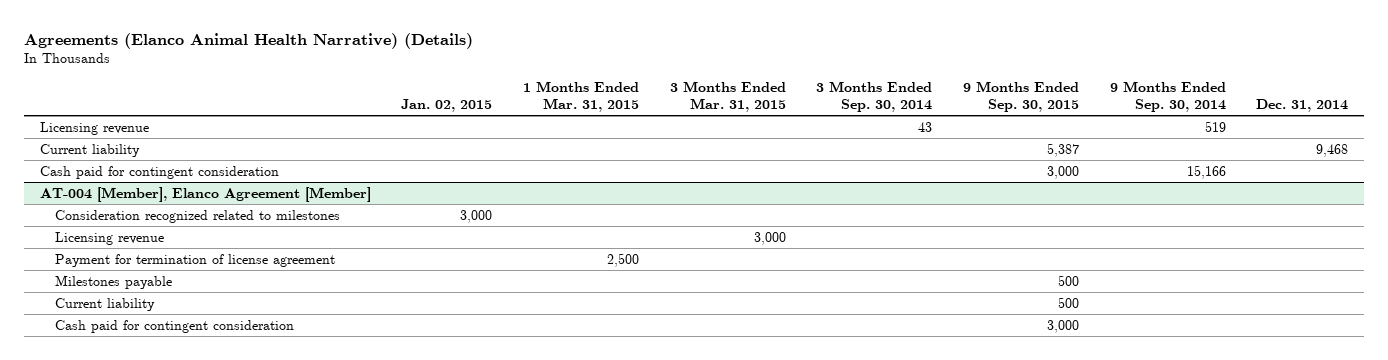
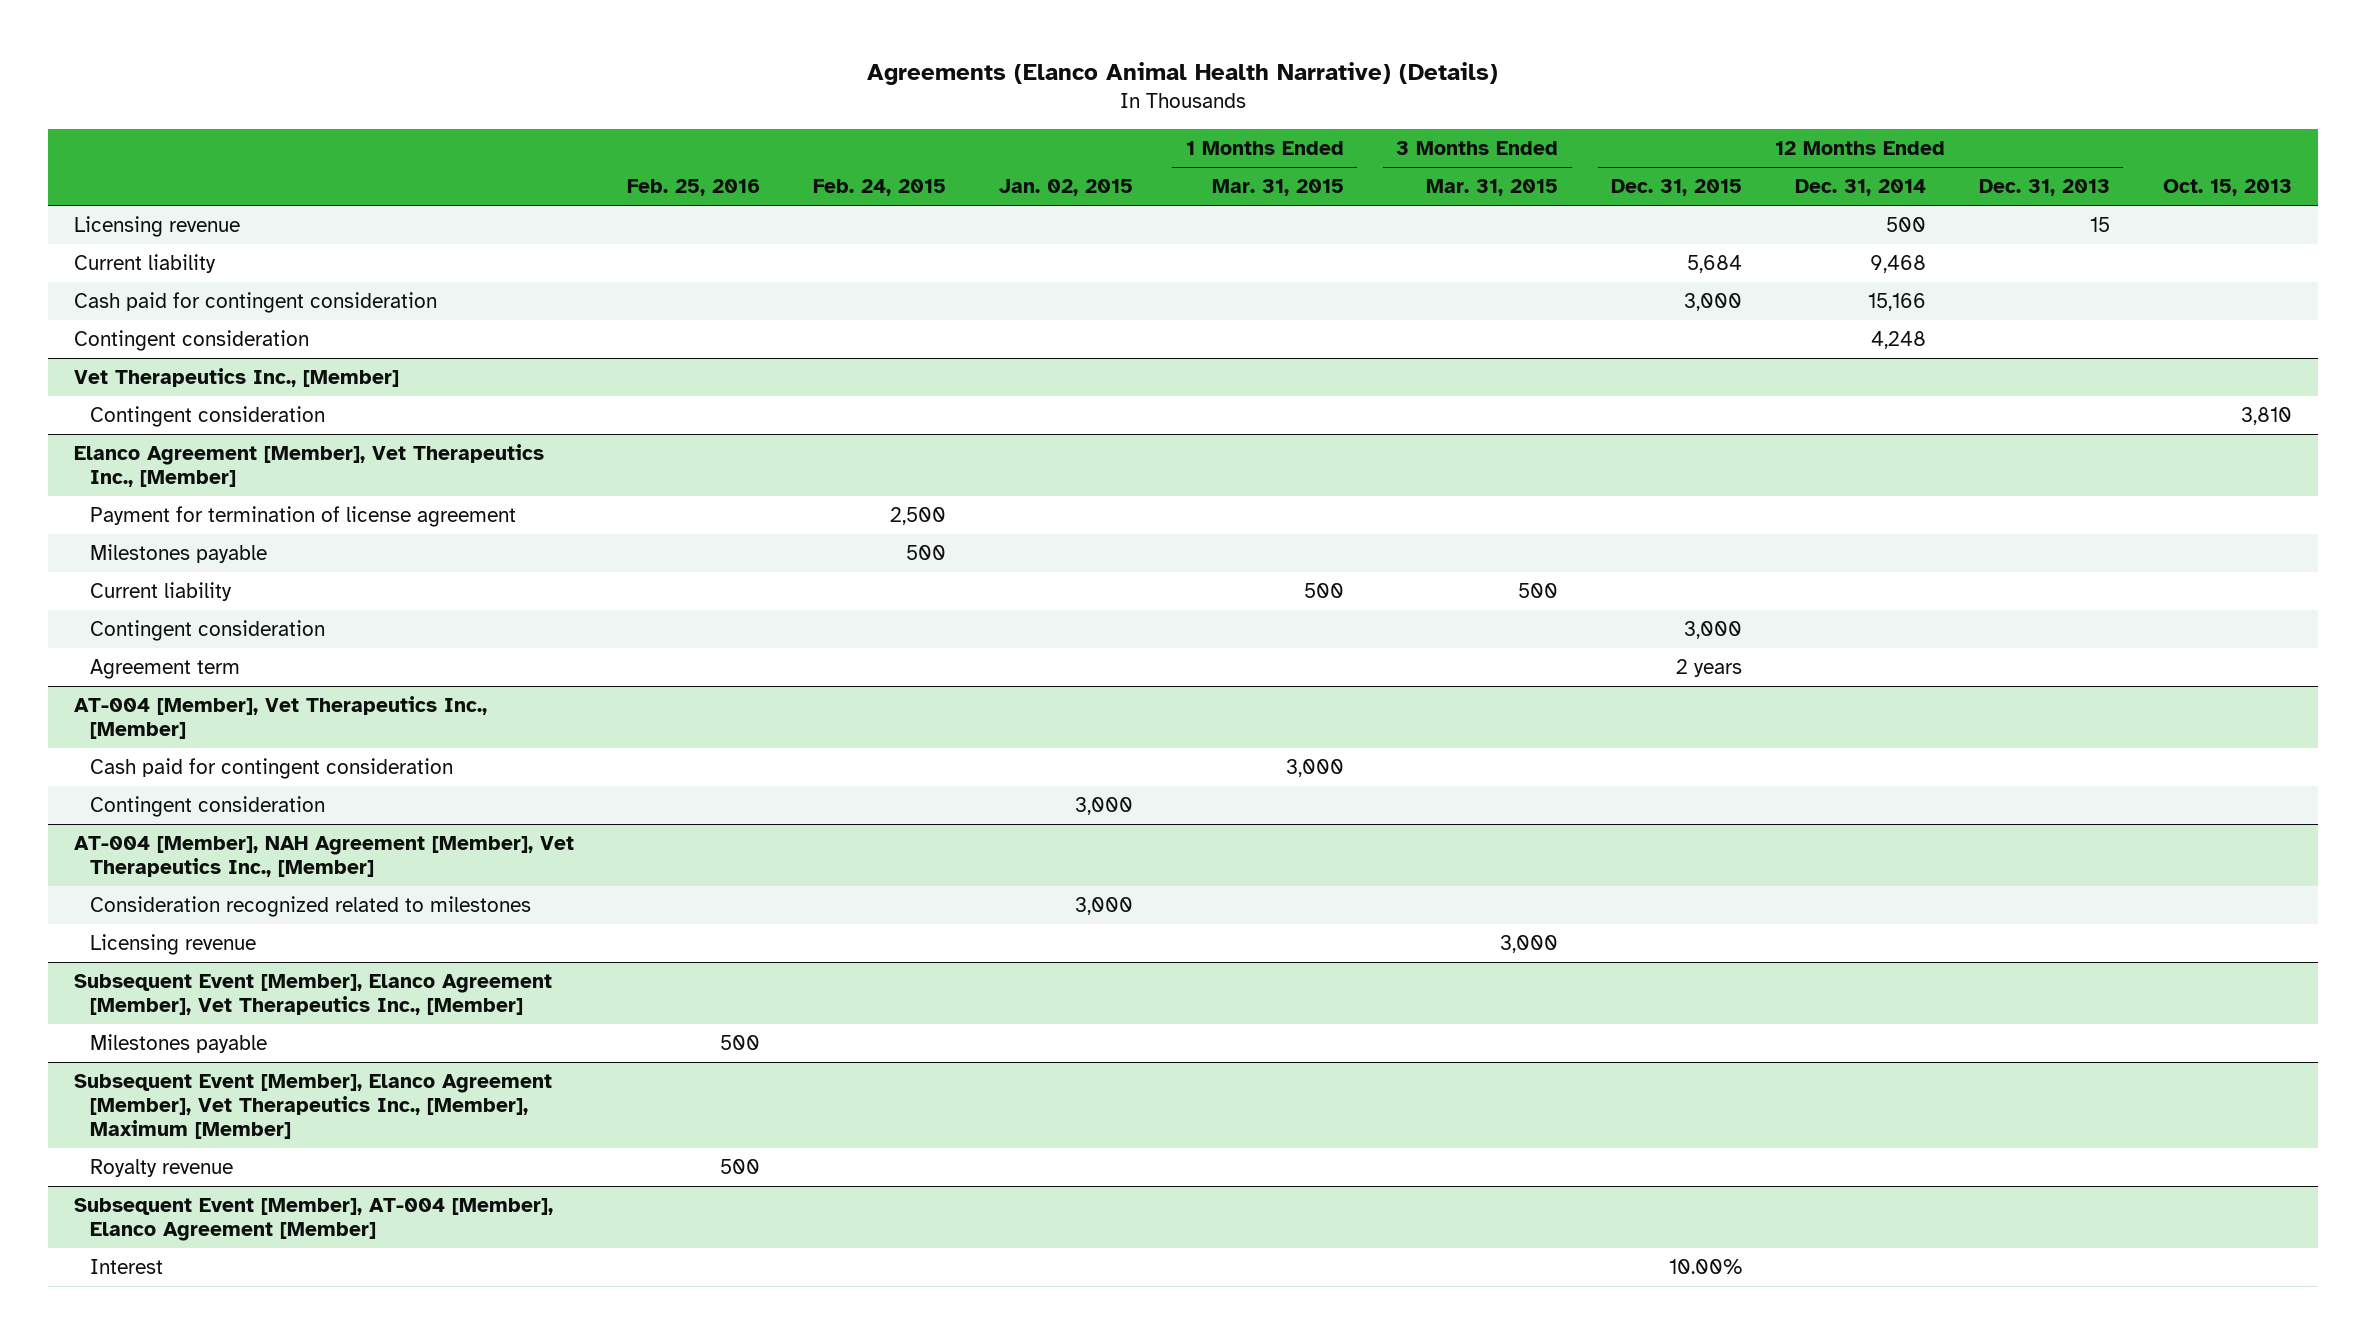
- | Jan. 02, 2015 | 1 Months Ended Mar. 31, 2015 | 3 Months Ended Mar. 31, 2015 | 3 Months Ended Sep. 30, 2014 | 9 Months Ended Sep. 30, 2015 | 9 Months Ended Sep. 30, 2014 | Dec. 31, 2014
+ | Feb. 25, 2016 | Feb. 24, 2015 | Jan. 02, 2015 | 1 Months Ended Mar. 31, 2015 | 3 Months Ended Mar. 31, 2015 | 12 Months Ended Dec. 31, 2015 | 12 Months Ended Dec. 31, 2014 | 12 Months Ended Dec. 31, 2013 | Oct. 15, 2013
- AT-004 [Member], Elanco Agreement [Member]
- Consideration recognized related to milestones | 3,000 | | | | | |
- Licensing revenue | | | 3,000 | | | |
- Payment for termination of license agreement | | 2,500 | | | | |
- Milestones payable | | | | | 500 | |
- Current liability | | | | | 500 | |
- Cash paid for contingent consideration | | | | | 3,000 | |
+ Contingent consideration | | | | | | | 4,248 | |
+ Vet Therapeutics Inc., [Member]
+ Contingent consideration | | | | | | | | | 3,810
+ Elanco Agreement [Member], Vet Therapeutics Inc., [Member]
+ Payment for termination of license agreement | | 2,500 | | | | | | |
+ Milestones payable | | 500 | | | | | | |
+ Current liability | | | | 500 | 500 | | | |
+ Contingent consideration | | | | | | 3,000 | | |
+ Agreement term | | | | | | 2 years | | |
+ AT-004 [Member], Vet Therapeutics Inc., [Member]
+ Cash paid for contingent consideration | | | | 3,000 | | | | |
+ Contingent consideration | | | 3,000 | | | | | |
+ AT-004 [Member], NAH Agreement [Member], Vet Therapeutics Inc., [Member]
+ Consideration recognized related to milestones | | | 3,000 | | | | | |
+ Licensing revenue | | | | | 3,000 | | | |
+ Subsequent Event [Member], Elanco Agreement [Member], Vet Therapeutics Inc., [Member]
+ Milestones payable | 500 | | | | | | | |
+ Subsequent Event [Member], Elanco Agreement [Member], Vet Therapeutics Inc., [Member], Maximum [Member]
+ Royalty revenue | 500 | | | | | | | |
+ Subsequent Event [Member], AT-004 [Member], Elanco Agreement [Member]
+ Interest | | | | | | 10.00% | | |

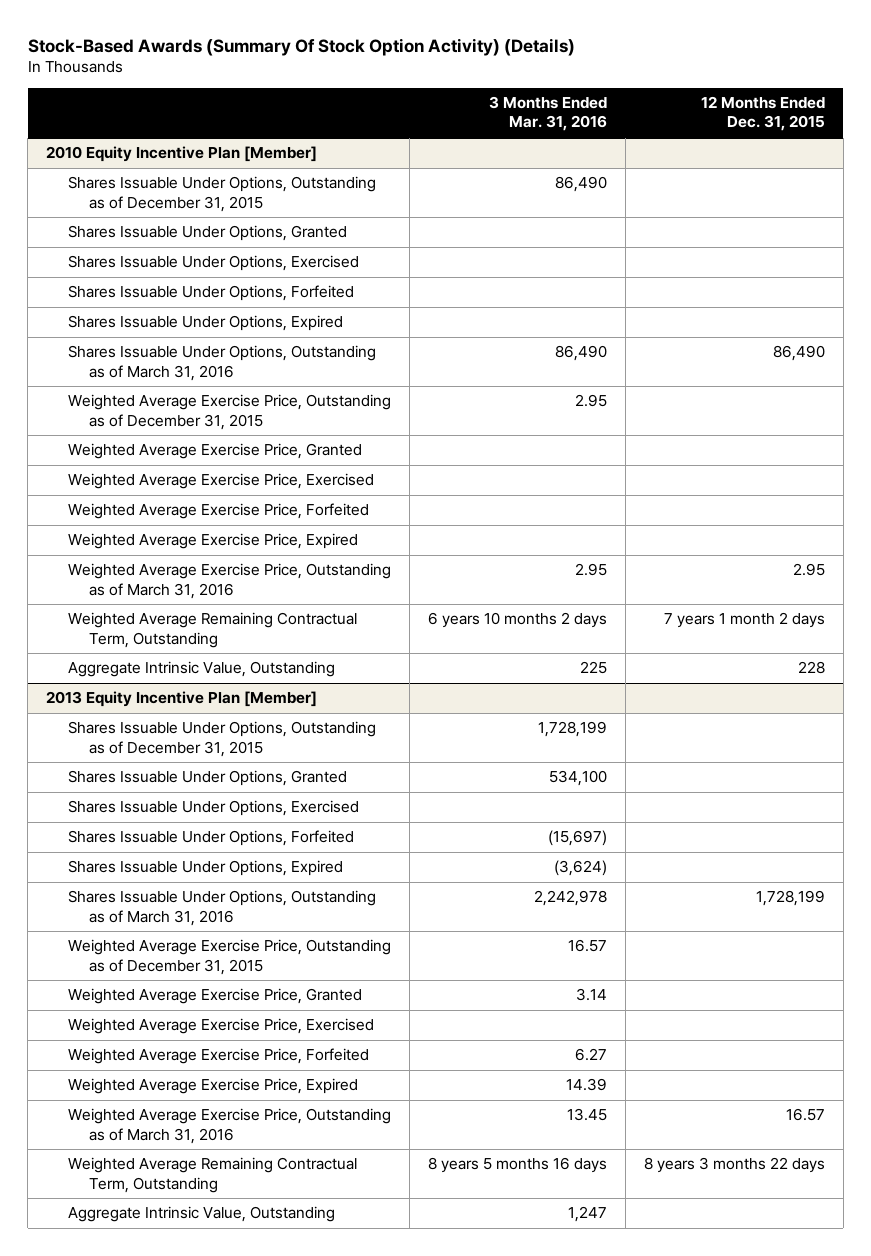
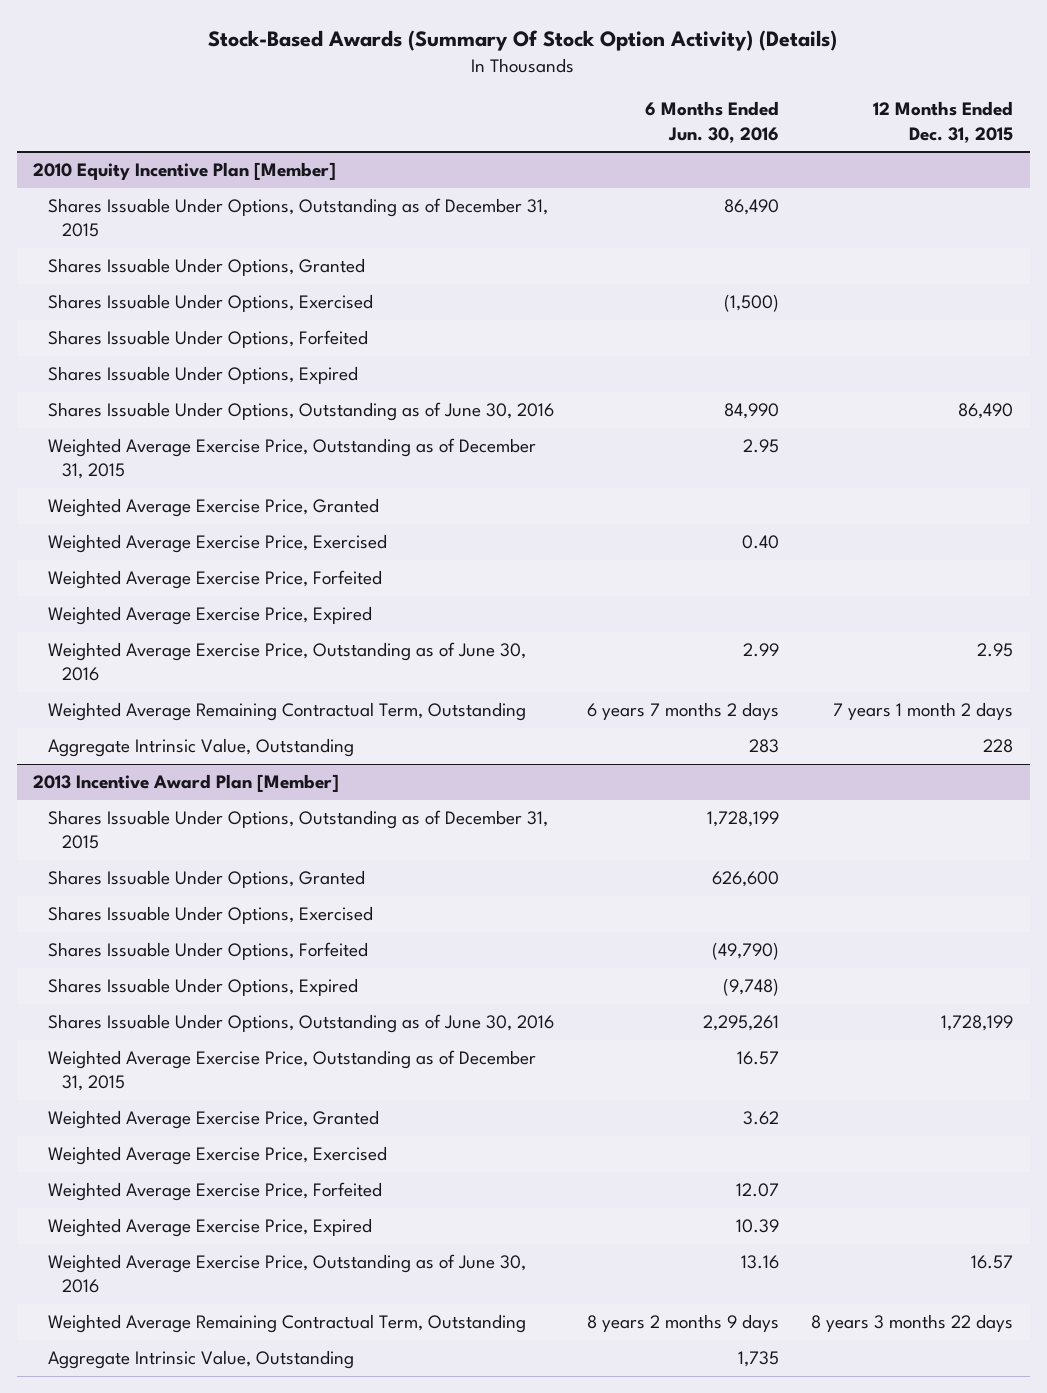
- | 3 Months Ended Mar. 31, 2016 | 12 Months Ended Dec. 31, 2015
+ | 6 Months Ended Jun. 30, 2016 | 12 Months Ended Dec. 31, 2015
@ 2010 Equity Incentive Plan [Member]
- Shares Issuable Under Options, Outstanding as of March 31, 2016 | 86,490 | 86,490
+ Shares Issuable Under Options, Outstanding as of June 30, 2016 | 84,990 | 86,490
- Weighted Average Exercise Price, Outstanding as of March 31, 2016 | 2.95 | 2.95
+ Weighted Average Exercise Price, Outstanding as of June 30, 2016 | 2.99 | 2.95
- 2013 Equity Incentive Plan [Member]
+ 2013 Incentive Award Plan [Member]
- Shares Issuable Under Options, Outstanding as of March 31, 2016 | 2,242,978 | 1,728,199
+ Shares Issuable Under Options, Outstanding as of June 30, 2016 | 2,295,261 | 1,728,199
- Weighted Average Exercise Price, Outstanding as of March 31, 2016 | 13.45 | 16.57
+ Weighted Average Exercise Price, Outstanding as of June 30, 2016 | 13.16 | 16.57

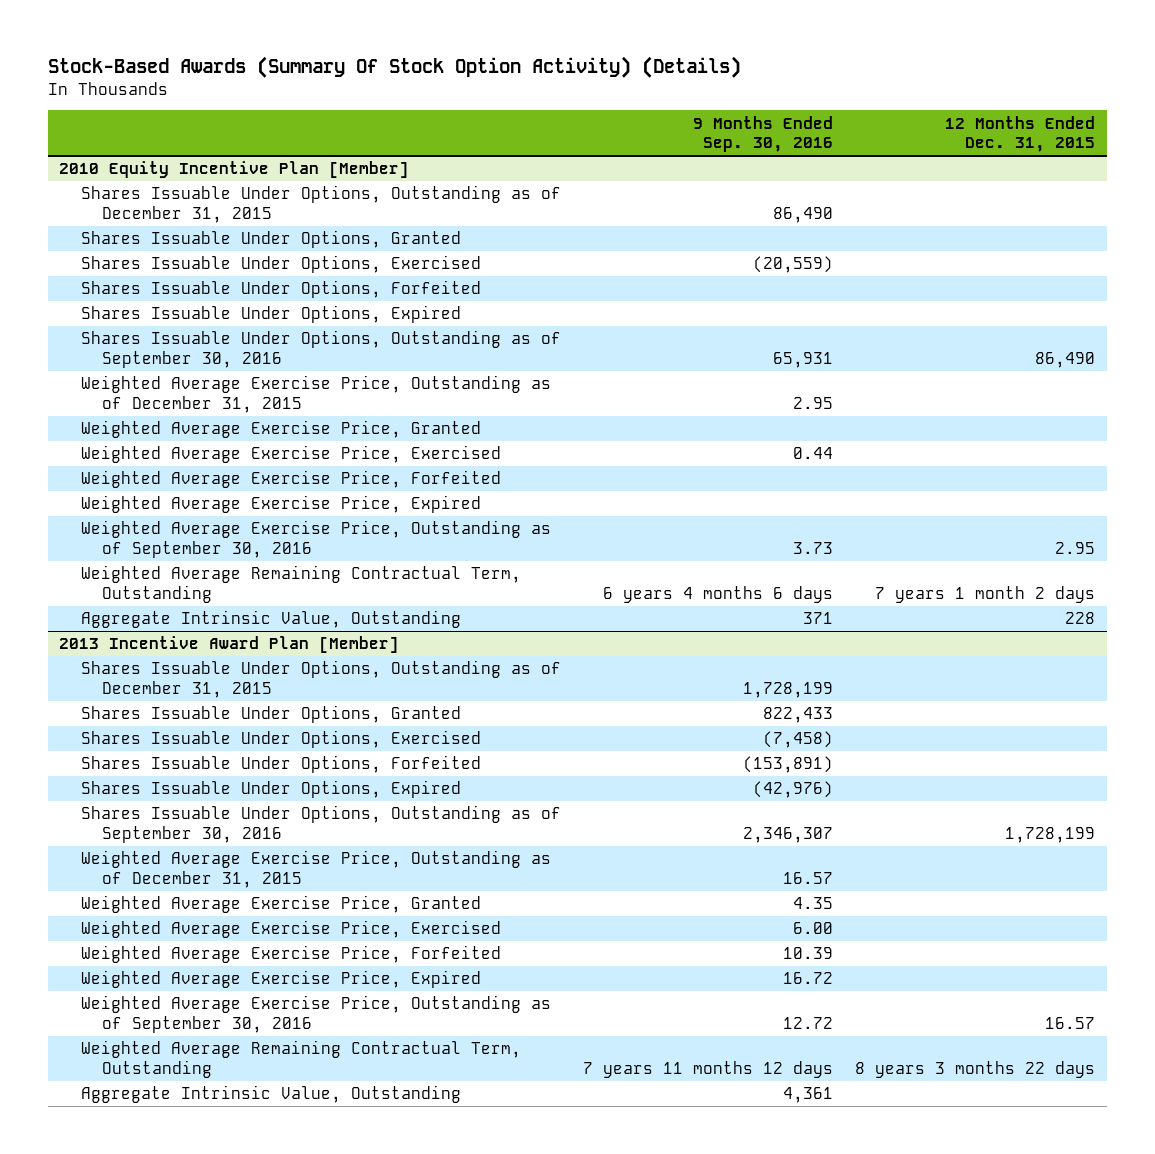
- | 6 Months Ended Jun. 30, 2016 | 12 Months Ended Dec. 31, 2015
+ | 9 Months Ended Sep. 30, 2016 | 12 Months Ended Dec. 31, 2015
@ 2010 Equity Incentive Plan [Member]
- Shares Issuable Under Options, Outstanding as of June 30, 2016 | 84,990 | 86,490
+ Shares Issuable Under Options, Outstanding as of September 30, 2016 | 65,931 | 86,490
- Weighted Average Exercise Price, Outstanding as of June 30, 2016 | 2.99 | 2.95
+ Weighted Average Exercise Price, Outstanding as of September 30, 2016 | 3.73 | 2.95
@ 2013 Incentive Award Plan [Member]
- Shares Issuable Under Options, Outstanding as of June 30, 2016 | 2,295,261 | 1,728,199
+ Shares Issuable Under Options, Outstanding as of September 30, 2016 | 2,346,307 | 1,728,199
- Weighted Average Exercise Price, Outstanding as of June 30, 2016 | 13.16 | 16.57
+ Weighted Average Exercise Price, Outstanding as of September 30, 2016 | 12.72 | 16.57

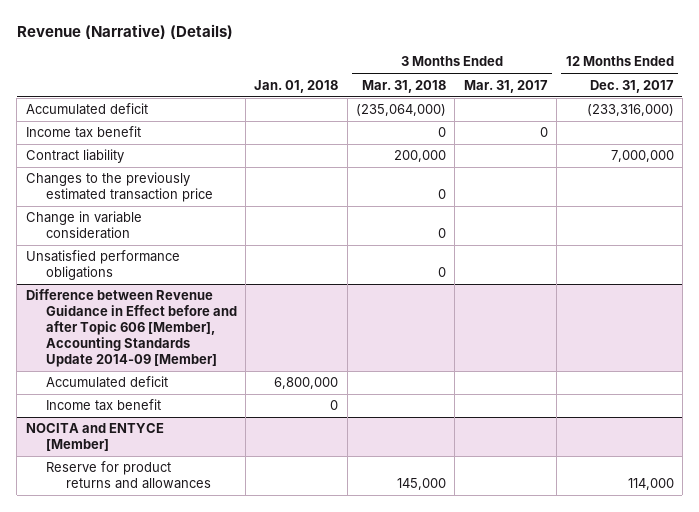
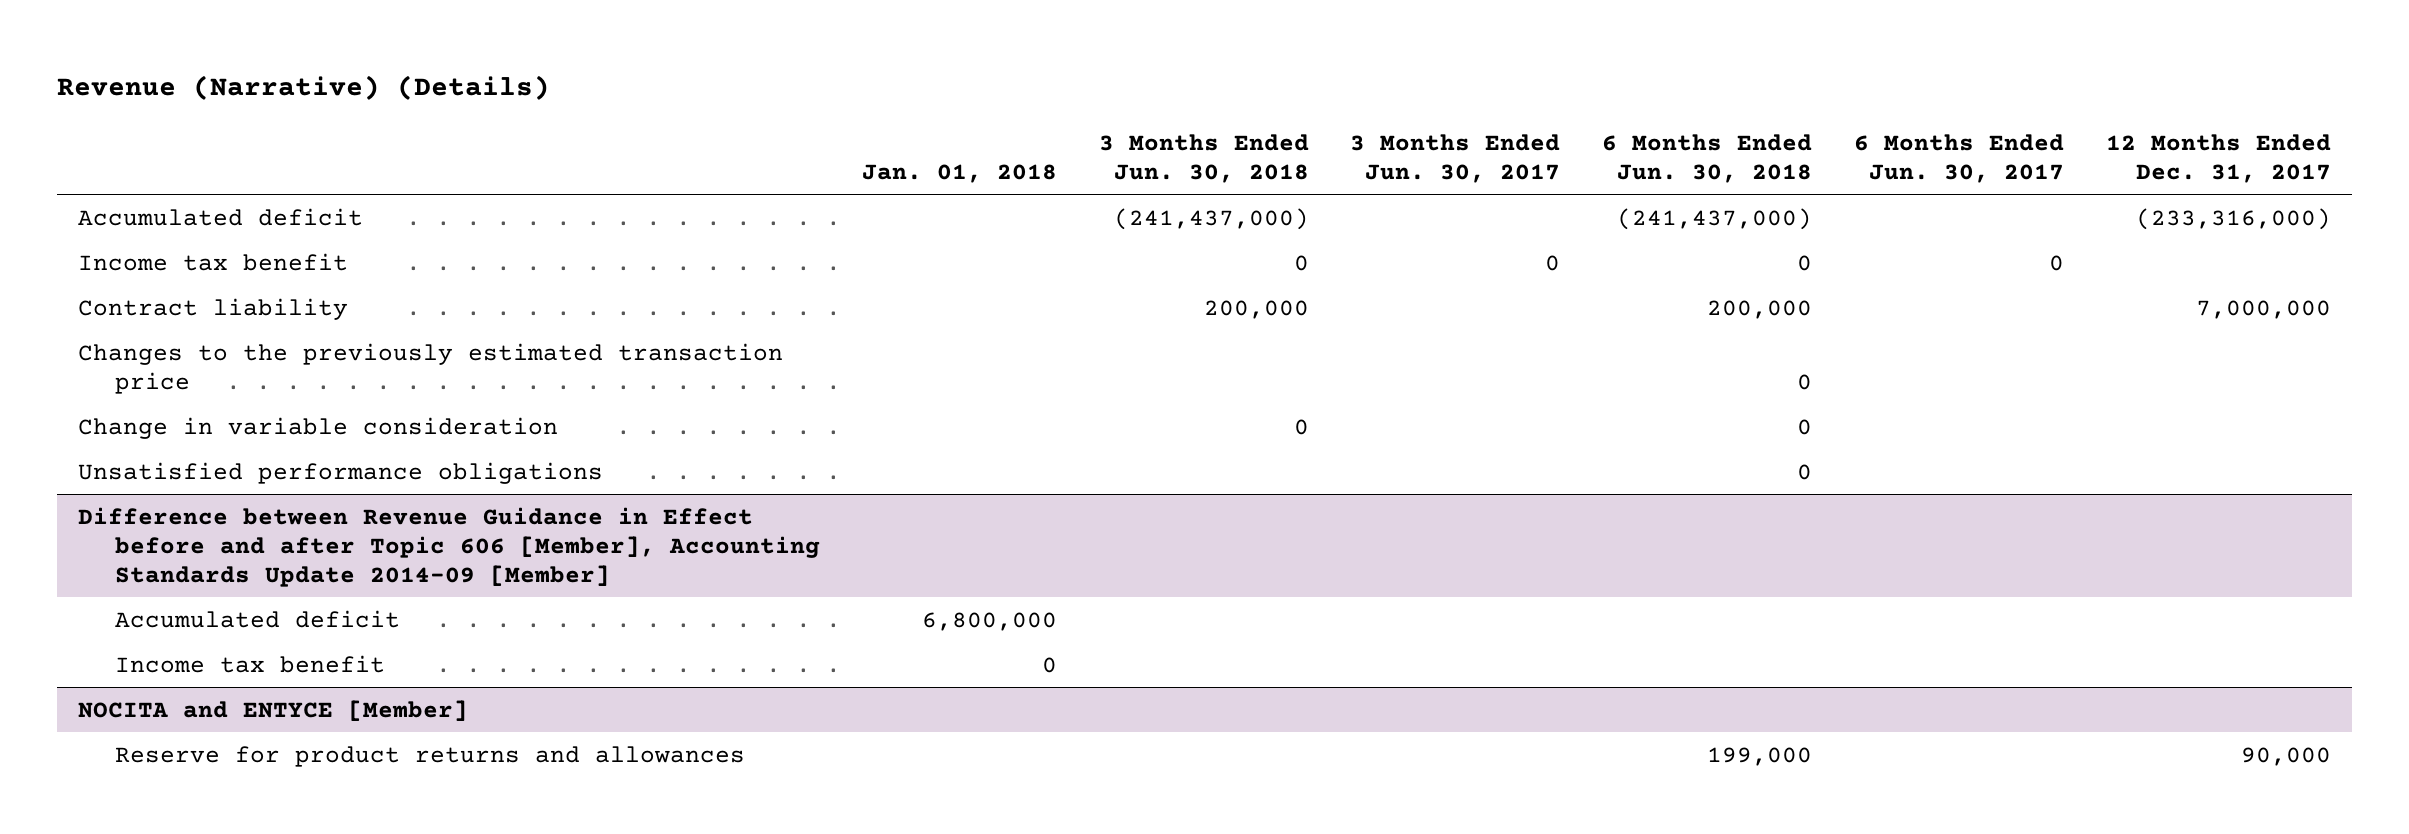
- | Jan. 01, 2018 | 3 Months Ended Mar. 31, 2018 | 3 Months Ended Mar. 31, 2017 | 12 Months Ended Dec. 31, 2017
+ | Jan. 01, 2018 | 3 Months Ended Jun. 30, 2018 | 3 Months Ended Jun. 30, 2017 | 6 Months Ended Jun. 30, 2018 | 6 Months Ended Jun. 30, 2017 | 12 Months Ended Dec. 31, 2017
@ NOCITA and ENTYCE [Member]
- Reserve for product returns and allowances | | 145,000 | | 114,000
+ Reserve for product returns and allowances | | | | 199,000 | | 90,000

